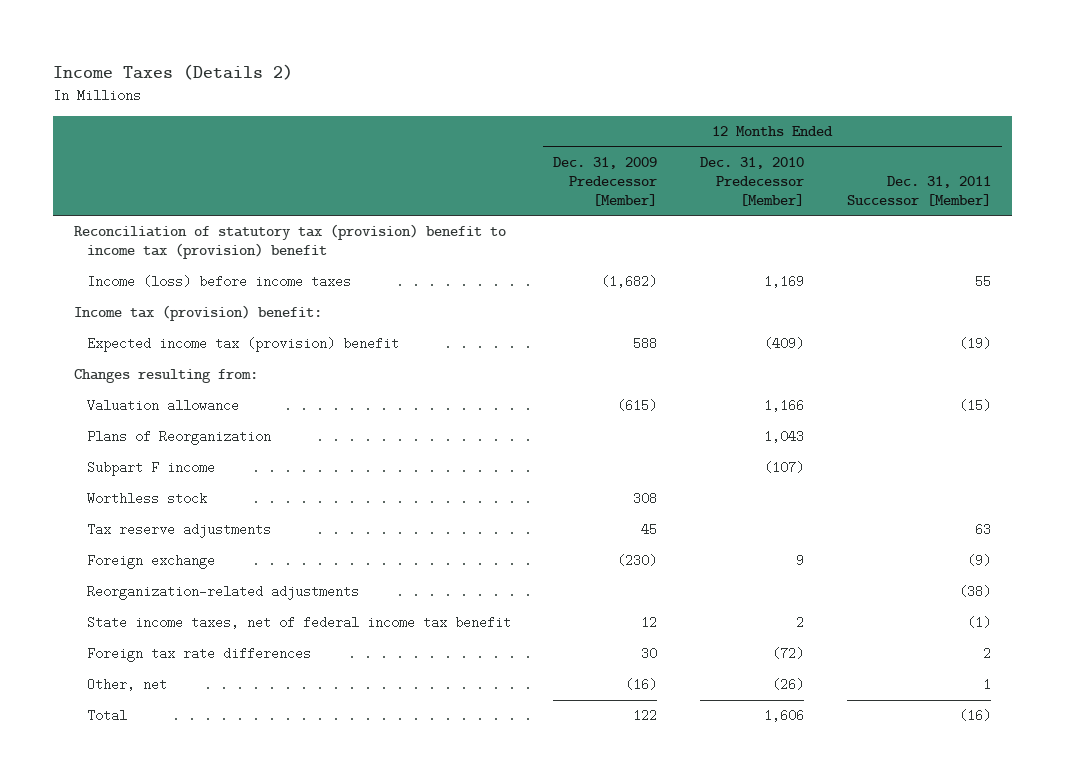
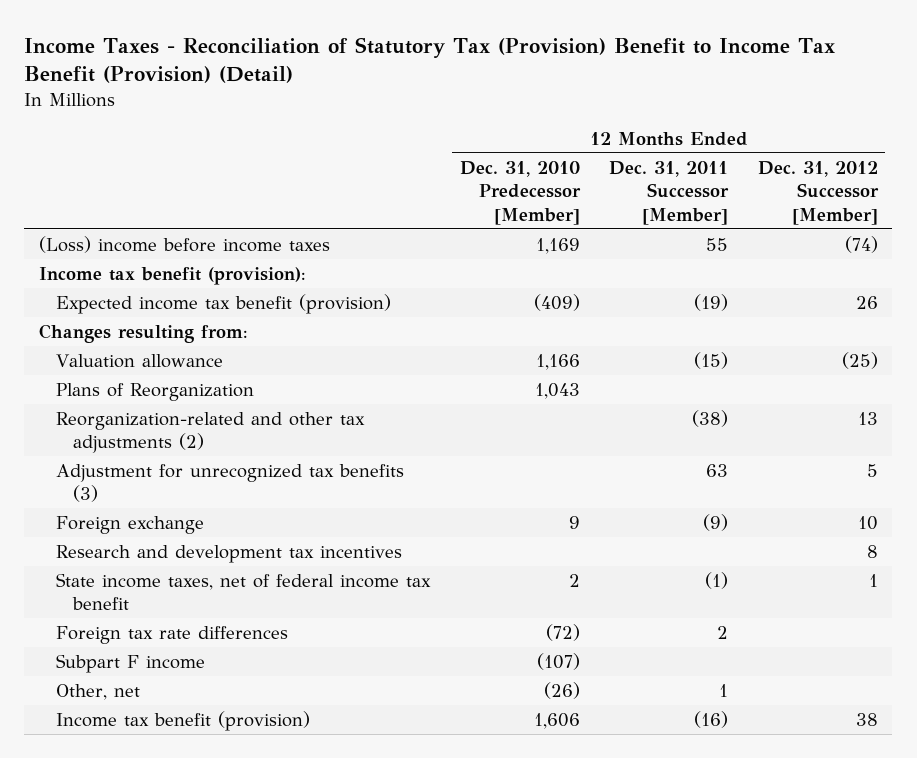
- Income Taxes (Details 2)
+ Income Taxes - Reconciliation of Statutory Tax (Provision) Benefit to Income Tax Benefit (Provision) (Detail)
- | 12 Months Ended Dec. 31, 2009 Predecessor [Member] | 12 Months Ended Dec. 31, 2010 Predecessor [Member] | 12 Months Ended Dec. 31, 2011 Successor [Member]
+ | 12 Months Ended Dec. 31, 2010 Predecessor [Member] | 12 Months Ended Dec. 31, 2011 Successor [Member] | 12 Months Ended Dec. 31, 2012 Successor [Member]
- Reconciliation of statutory tax (provision) benefit to income tax (provision) benefit
- Income (loss) before income taxes | (1,682) | 1,169 | 55
- Income tax (provision) benefit:
- Expected income tax (provision) benefit | 588 | (409) | (19)
+ (Loss) income before income taxes | 1,169 | 55 | (74)
+ Income tax benefit (provision):
+ Expected income tax benefit (provision) | (409) | (19) | 26
- Worthless stock | 308 | |
- Tax reserve adjustments | 45 | | 63
+ Reorganization-related and other tax adjustments (2) | | (38) | 13
+ Adjustment for unrecognized tax benefits (3) | | 63 | 5
- Reorganization-related adjustments | | | (38)
+ Research and development tax incentives | | | 8
moved down: Subpart F income | (107) | |
- Total | 122 | 1,606 | (16)
+ Income tax benefit (provision) | 1,606 | (16) | 38

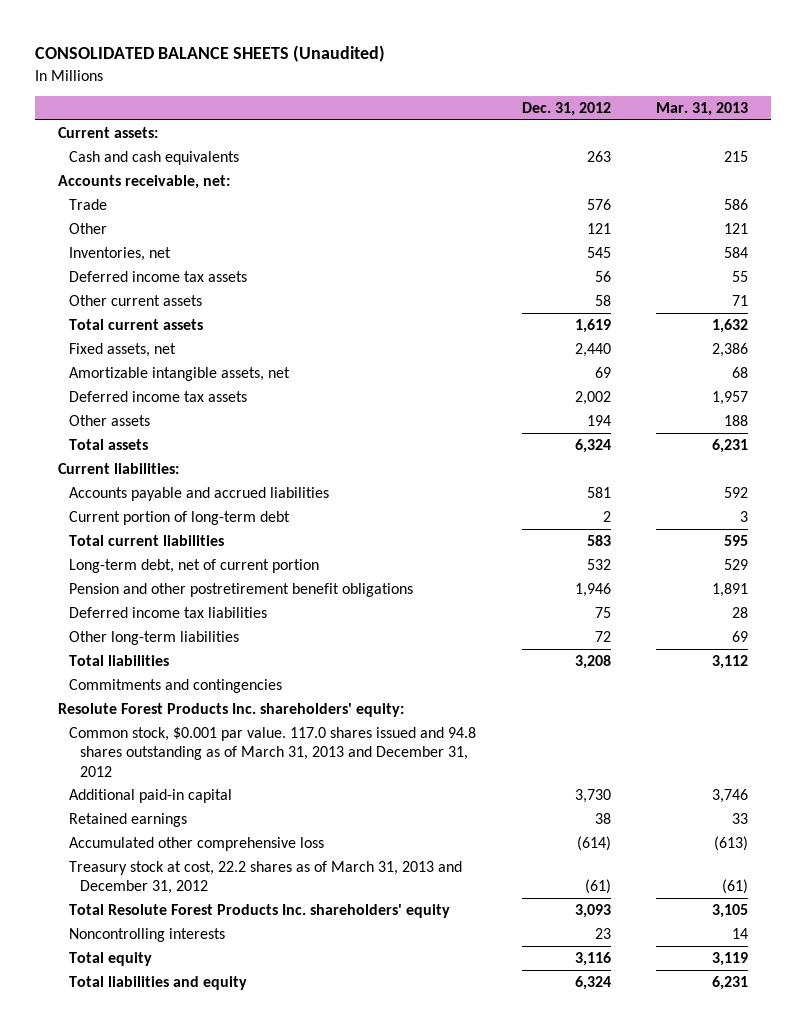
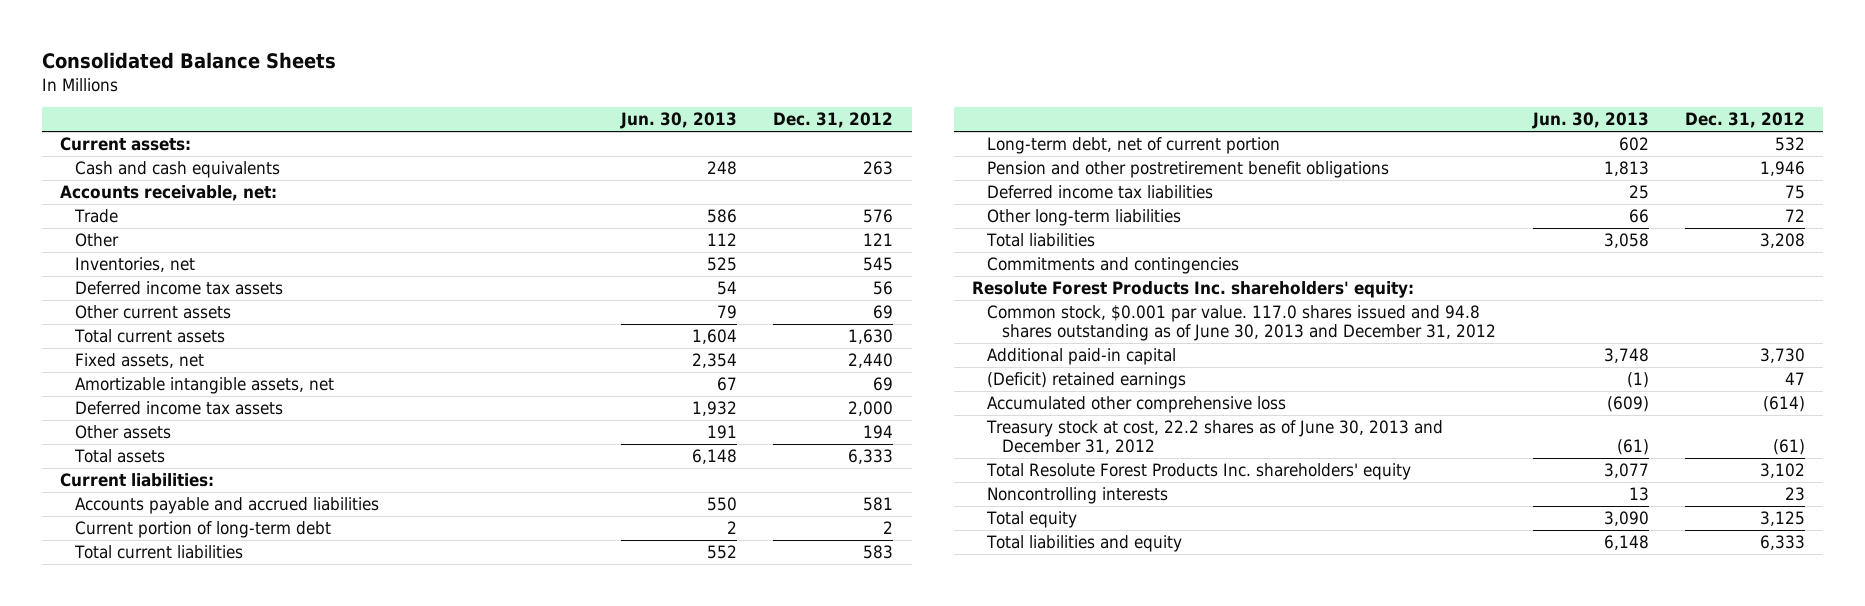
- CONSOLIDATED BALANCE SHEETS (Unaudited)
+ Consolidated Balance Sheets
- | Dec. 31, 2012 | Mar. 31, 2013
+ | Jun. 30, 2013 | Dec. 31, 2012
- Other current assets | 58 | 71
- Total current assets | 1,619 | 1,632
+ Other current assets | 79 | 69
+ Total current assets | 1,604 | 1,630
- Deferred income tax assets | 2,002 | 1,957
+ Deferred income tax assets | 1,932 | 2,000
- Total assets | 6,324 | 6,231
+ Total assets | 6,148 | 6,333
- Common stock, $0.001 par value. 117.0 shares issued and 94.8 shares outstanding as of March 31, 2013 and December 31, 2012
+ Common stock, $0.001 par value. 117.0 shares issued and 94.8 shares outstanding as of June 30, 2013 and December 31, 2012
- Retained earnings | 38 | 33
+ (Deficit) retained earnings | (1) | 47
- Treasury stock at cost, 22.2 shares as of March 31, 2013 and December 31, 2012 | (61) | (61)
- Total Resolute Forest Products Inc. shareholders' equity | 3,093 | 3,105
+ Treasury stock at cost, 22.2 shares as of June 30, 2013 and December 31, 2012 | (61) | (61)
+ Total Resolute Forest Products Inc. shareholders' equity | 3,077 | 3,102
- Total equity | 3,116 | 3,119
- Total liabilities and equity | 6,324 | 6,231
+ Total equity | 3,090 | 3,125
+ Total liabilities and equity | 6,148 | 6,333

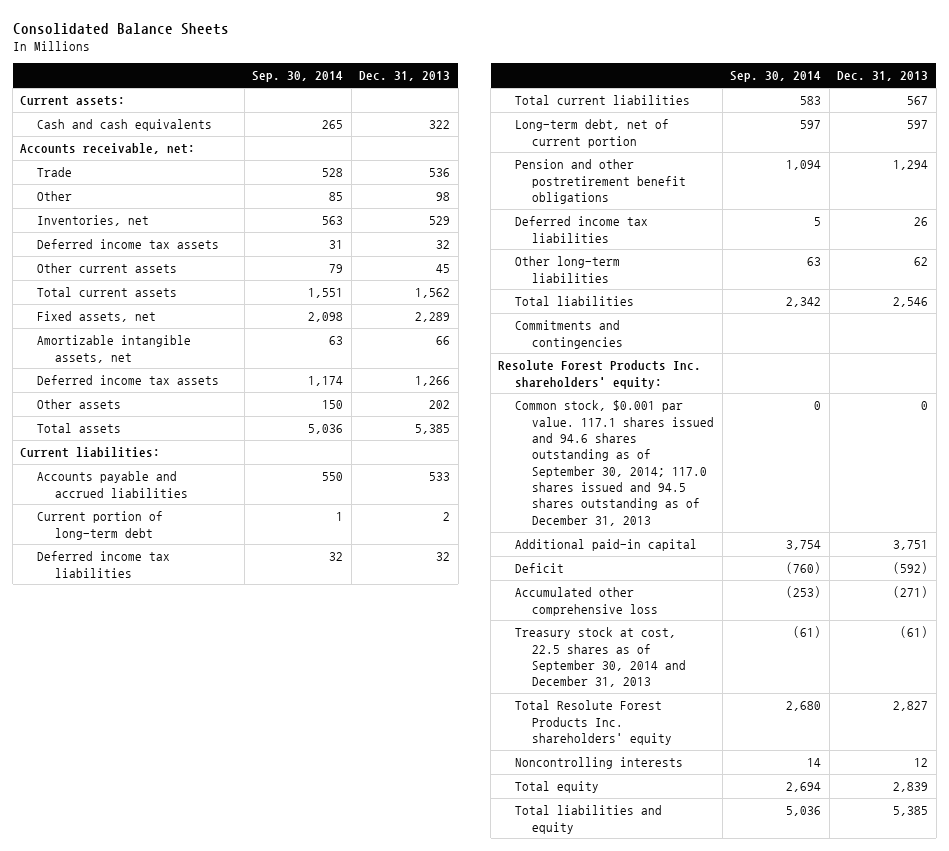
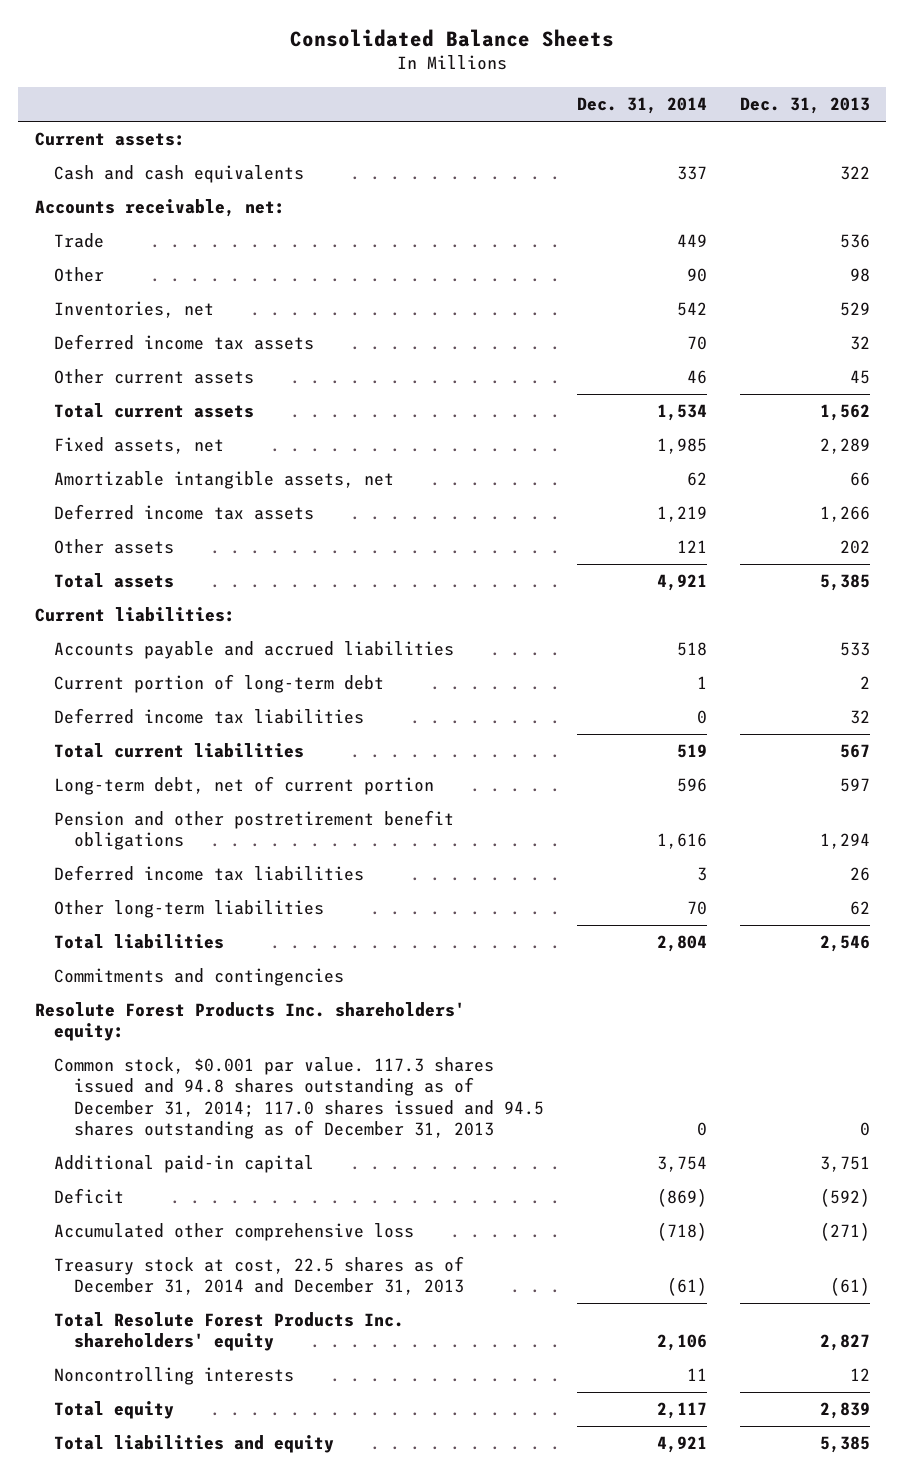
- | Sep. 30, 2014 | Dec. 31, 2013
+ | Dec. 31, 2014 | Dec. 31, 2013
- Common stock, $0.001 par value. 117.1 shares issued and 94.6 shares outstanding as of September 30, 2014; 117.0 shares issued and 94.5 shares outstanding as of December 31, 2013 | 0 | 0
+ Common stock, $0.001 par value. 117.3 shares issued and 94.8 shares outstanding as of December 31, 2014; 117.0 shares issued and 94.5 shares outstanding as of December 31, 2013 | 0 | 0
- Treasury stock at cost, 22.5 shares as of September 30, 2014 and December 31, 2013 | (61) | (61)
+ Treasury stock at cost, 22.5 shares as of December 31, 2014 and December 31, 2013 | (61) | (61)

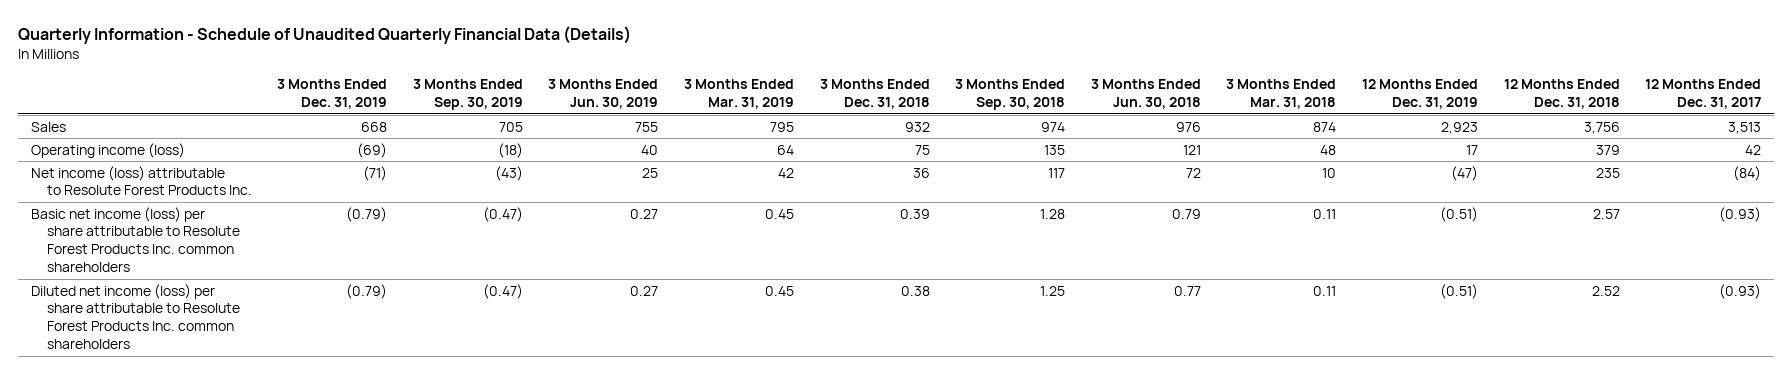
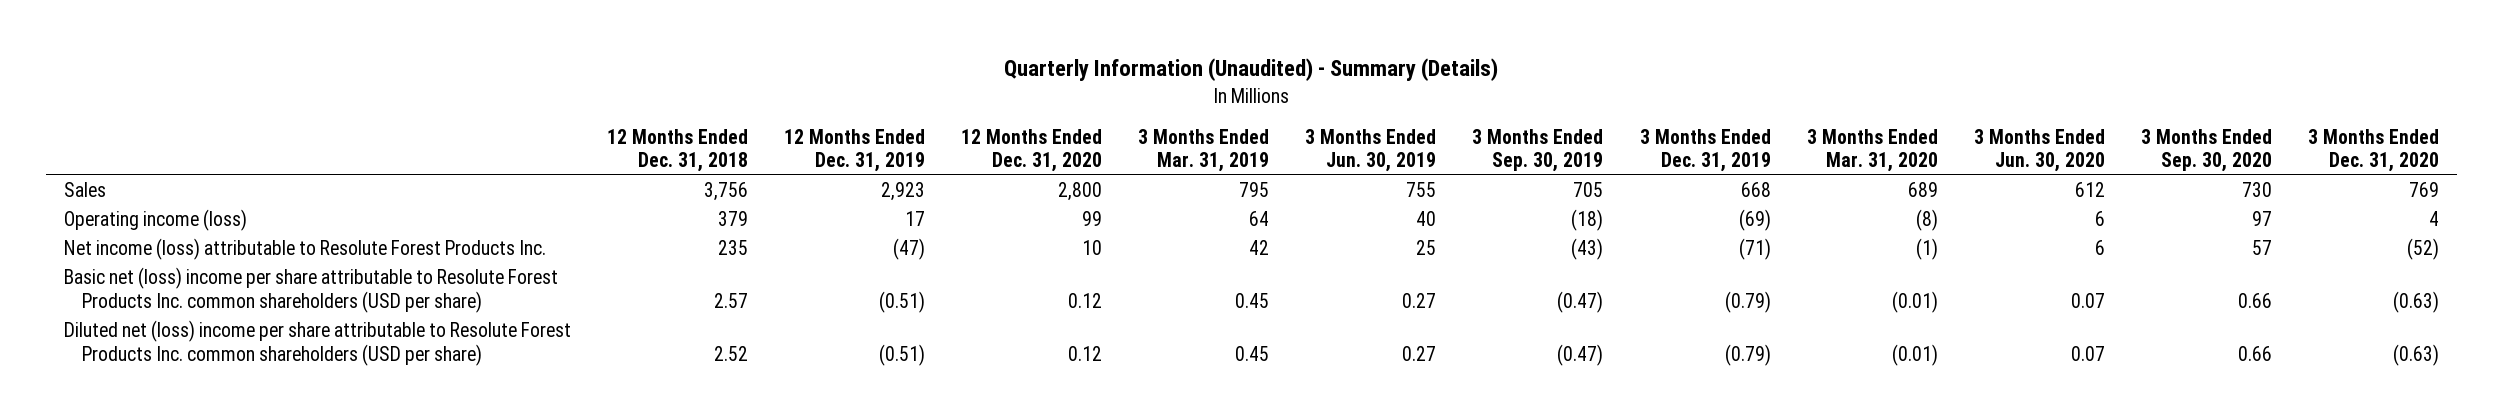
- Quarterly Information - Schedule of Unaudited Quarterly Financial Data (Details)
+ Quarterly Information (Unaudited) - Summary (Details)
- | 3 Months Ended Dec. 31, 2019 | 3 Months Ended Sep. 30, 2019 | 3 Months Ended Jun. 30, 2019 | 3 Months Ended Mar. 31, 2019 | 3 Months Ended Dec. 31, 2018 | 3 Months Ended Sep. 30, 2018 | 3 Months Ended Jun. 30, 2018 | 3 Months Ended Mar. 31, 2018 | 12 Months Ended Dec. 31, 2019 | 12 Months Ended Dec. 31, 2018 | 12 Months Ended Dec. 31, 2017
+ | 12 Months Ended Dec. 31, 2018 | 12 Months Ended Dec. 31, 2019 | 12 Months Ended Dec. 31, 2020 | 3 Months Ended Mar. 31, 2019 | 3 Months Ended Jun. 30, 2019 | 3 Months Ended Sep. 30, 2019 | 3 Months Ended Dec. 31, 2019 | 3 Months Ended Mar. 31, 2020 | 3 Months Ended Jun. 30, 2020 | 3 Months Ended Sep. 30, 2020 | 3 Months Ended Dec. 31, 2020
- Basic net income (loss) per share attributable to Resolute Forest Products Inc. common shareholders | (0.79) | (0.47) | 0.27 | 0.45 | 0.39 | 1.28 | 0.79 | 0.11 | (0.51) | 2.57 | (0.93)
- Diluted net income (loss) per share attributable to Resolute Forest Products Inc. common shareholders | (0.79) | (0.47) | 0.27 | 0.45 | 0.38 | 1.25 | 0.77 | 0.11 | (0.51) | 2.52 | (0.93)
+ Basic net (loss) income per share attributable to Resolute Forest Products Inc. common shareholders (USD per share) | 2.57 | (0.51) | 0.12 | 0.45 | 0.27 | (0.47) | (0.79) | (0.01) | 0.07 | 0.66 | (0.63)
+ Diluted net (loss) income per share attributable to Resolute Forest Products Inc. common shareholders (USD per share) | 2.52 | (0.51) | 0.12 | 0.45 | 0.27 | (0.47) | (0.79) | (0.01) | 0.07 | 0.66 | (0.63)

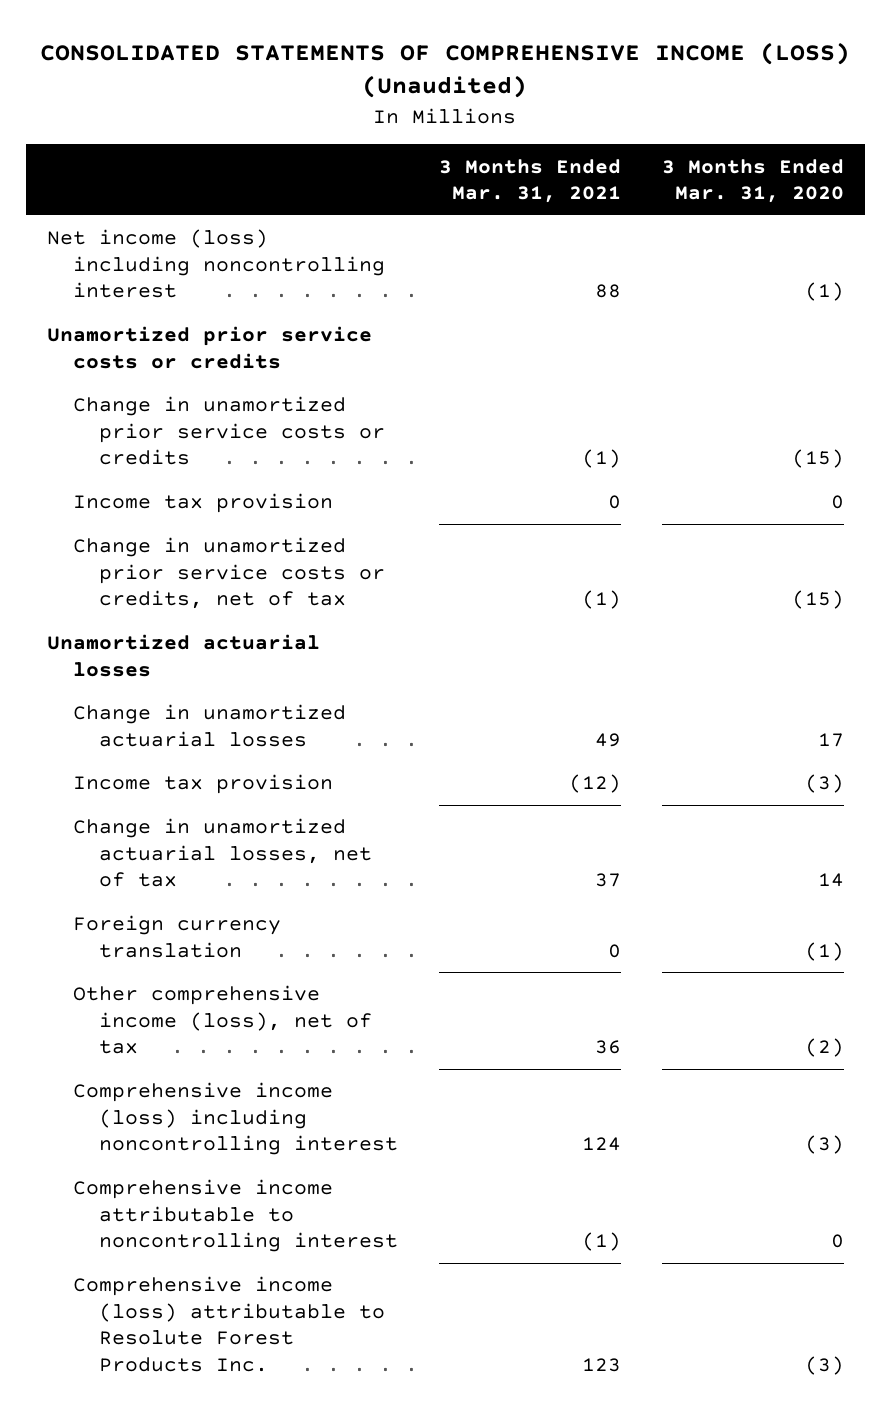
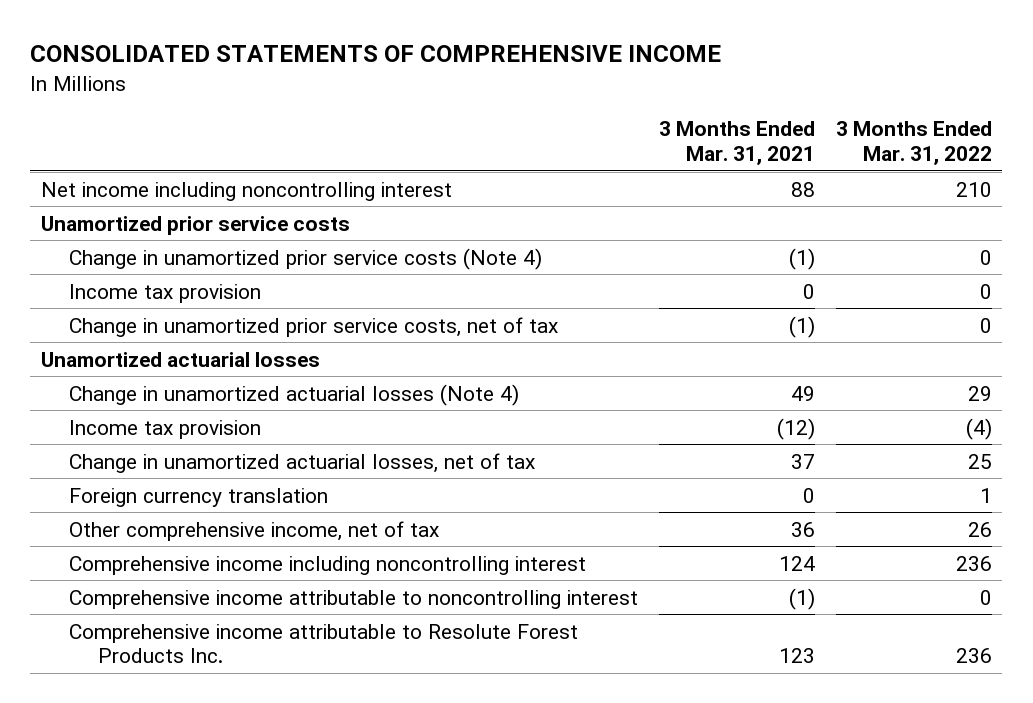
- CONSOLIDATED STATEMENTS OF COMPREHENSIVE INCOME (LOSS) (Unaudited)
+ CONSOLIDATED STATEMENTS OF COMPREHENSIVE INCOME
- | 3 Months Ended Mar. 31, 2021 | 3 Months Ended Mar. 31, 2020
+ | 3 Months Ended Mar. 31, 2021 | 3 Months Ended Mar. 31, 2022
- Net income (loss) including noncontrolling interest | 88 | (1)
- Unamortized prior service costs or credits
- Change in unamortized prior service costs or credits | (1) | (15)
+ Net income including noncontrolling interest | 88 | 210
+ Unamortized prior service costs
+ Change in unamortized prior service costs (Note 4) | (1) | 0
- Change in unamortized prior service costs or credits, net of tax | (1) | (15)
+ Change in unamortized prior service costs, net of tax | (1) | 0
- Change in unamortized actuarial losses | 49 | 17
+ Change in unamortized actuarial losses (Note 4) | 49 | 29
- Other comprehensive income (loss), net of tax | 36 | (2)
- Comprehensive income (loss) including noncontrolling interest | 124 | (3)
+ Other comprehensive income, net of tax | 36 | 26
+ Comprehensive income including noncontrolling interest | 124 | 236
- Comprehensive income (loss) attributable to Resolute Forest Products Inc. | 123 | (3)
+ Comprehensive income attributable to Resolute Forest Products Inc. | 123 | 236

